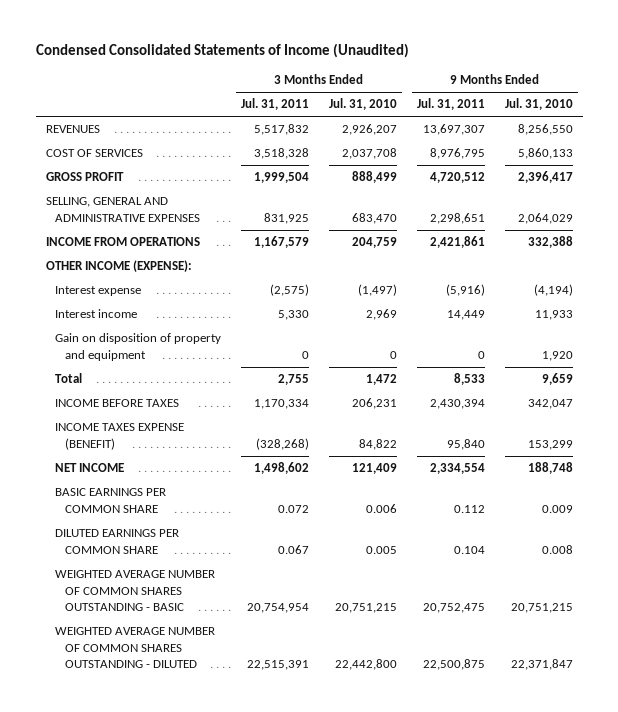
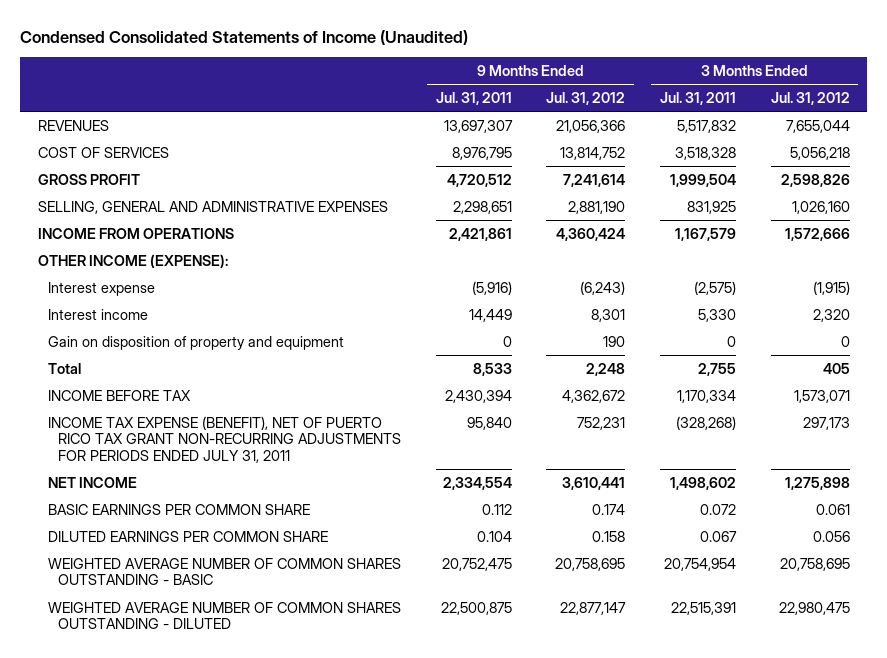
- | 3 Months Ended Jul. 31, 2011 | 3 Months Ended Jul. 31, 2010 | 9 Months Ended Jul. 31, 2011 | 9 Months Ended Jul. 31, 2010
+ | 9 Months Ended Jul. 31, 2011 | 9 Months Ended Jul. 31, 2012 | 3 Months Ended Jul. 31, 2011 | 3 Months Ended Jul. 31, 2012
- INCOME BEFORE TAXES | 1,170,334 | 206,231 | 2,430,394 | 342,047
- INCOME TAXES EXPENSE (BENEFIT) | (328,268) | 84,822 | 95,840 | 153,299
+ INCOME BEFORE TAX | 2,430,394 | 4,362,672 | 1,170,334 | 1,573,071
+ INCOME TAX EXPENSE (BENEFIT), NET OF PUERTO RICO TAX GRANT NON-RECURRING ADJUSTMENTS FOR PERIODS ENDED JULY 31, 2011 | 95,840 | 752,231 | (328,268) | 297,173

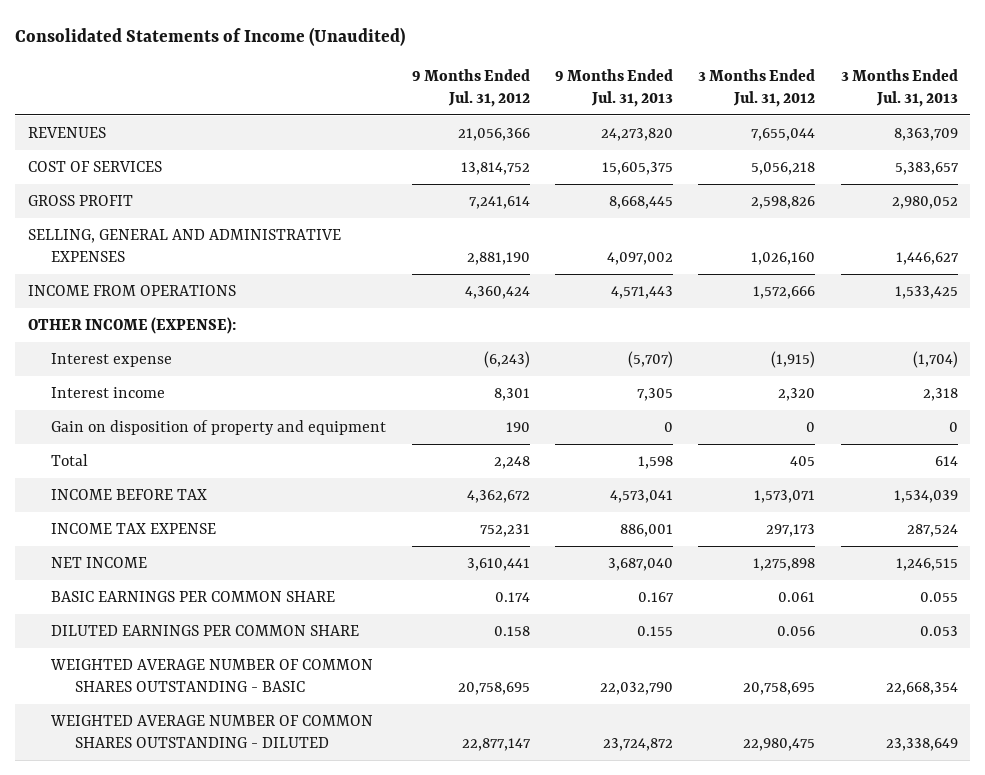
- Condensed Consolidated Statements of Income (Unaudited)
+ Consolidated Statements of Income (Unaudited)
- | 9 Months Ended Jul. 31, 2011 | 9 Months Ended Jul. 31, 2012 | 3 Months Ended Jul. 31, 2011 | 3 Months Ended Jul. 31, 2012
+ | 9 Months Ended Jul. 31, 2012 | 9 Months Ended Jul. 31, 2013 | 3 Months Ended Jul. 31, 2012 | 3 Months Ended Jul. 31, 2013
- INCOME TAX EXPENSE (BENEFIT), NET OF PUERTO RICO TAX GRANT NON-RECURRING ADJUSTMENTS FOR PERIODS ENDED JULY 31, 2011 | 95,840 | 752,231 | (328,268) | 297,173
+ INCOME TAX EXPENSE | 752,231 | 886,001 | 297,173 | 287,524

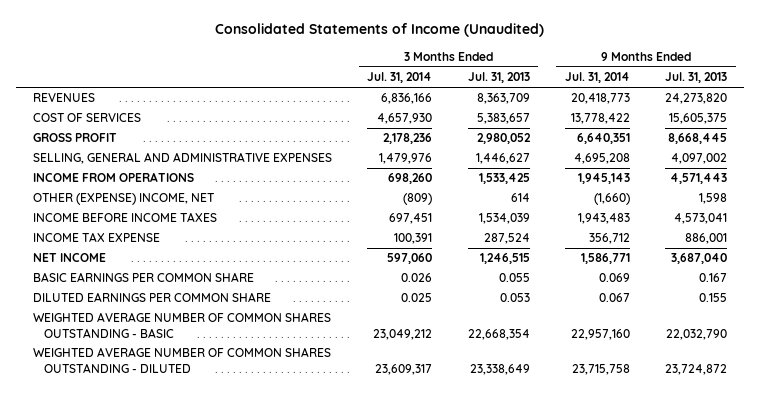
- | 9 Months Ended Jul. 31, 2012 | 9 Months Ended Jul. 31, 2013 | 3 Months Ended Jul. 31, 2012 | 3 Months Ended Jul. 31, 2013
+ | 3 Months Ended Jul. 31, 2014 | 3 Months Ended Jul. 31, 2013 | 9 Months Ended Jul. 31, 2014 | 9 Months Ended Jul. 31, 2013
- OTHER INCOME (EXPENSE):
- Interest expense | (6,243) | (5,707) | (1,915) | (1,704)
- Interest income | 8,301 | 7,305 | 2,320 | 2,318
- Gain on disposition of property and equipment | 190 | 0 | 0 | 0
- Total | 2,248 | 1,598 | 405 | 614
- INCOME BEFORE TAX | 4,362,672 | 4,573,041 | 1,573,071 | 1,534,039
+ OTHER (EXPENSE) INCOME, NET | (809) | 614 | (1,660) | 1,598
+ INCOME BEFORE INCOME TAXES | 697,451 | 1,534,039 | 1,943,483 | 4,573,041

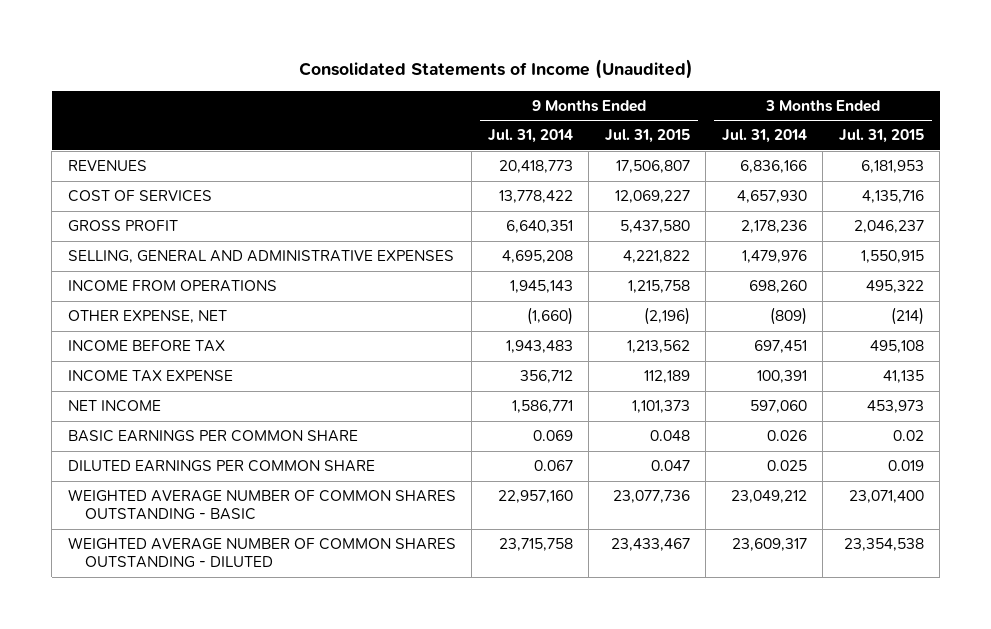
- | 3 Months Ended Jul. 31, 2014 | 3 Months Ended Jul. 31, 2013 | 9 Months Ended Jul. 31, 2014 | 9 Months Ended Jul. 31, 2013
+ | 9 Months Ended Jul. 31, 2014 | 9 Months Ended Jul. 31, 2015 | 3 Months Ended Jul. 31, 2014 | 3 Months Ended Jul. 31, 2015
- OTHER (EXPENSE) INCOME, NET | (809) | 614 | (1,660) | 1,598
- INCOME BEFORE INCOME TAXES | 697,451 | 1,534,039 | 1,943,483 | 4,573,041
+ OTHER EXPENSE, NET | (1,660) | (2,196) | (809) | (214)
+ INCOME BEFORE TAX | 1,943,483 | 1,213,562 | 697,451 | 495,108

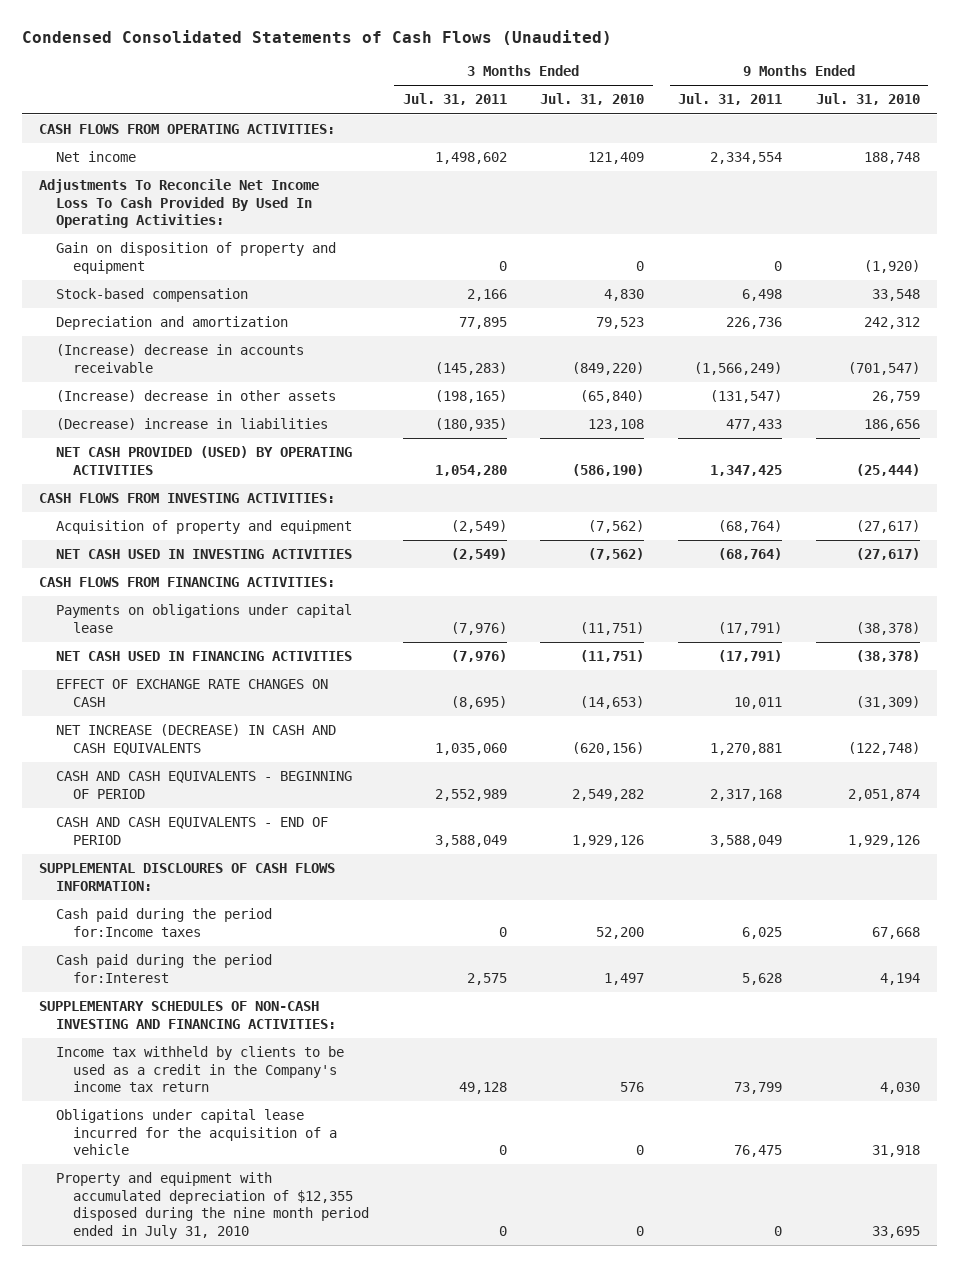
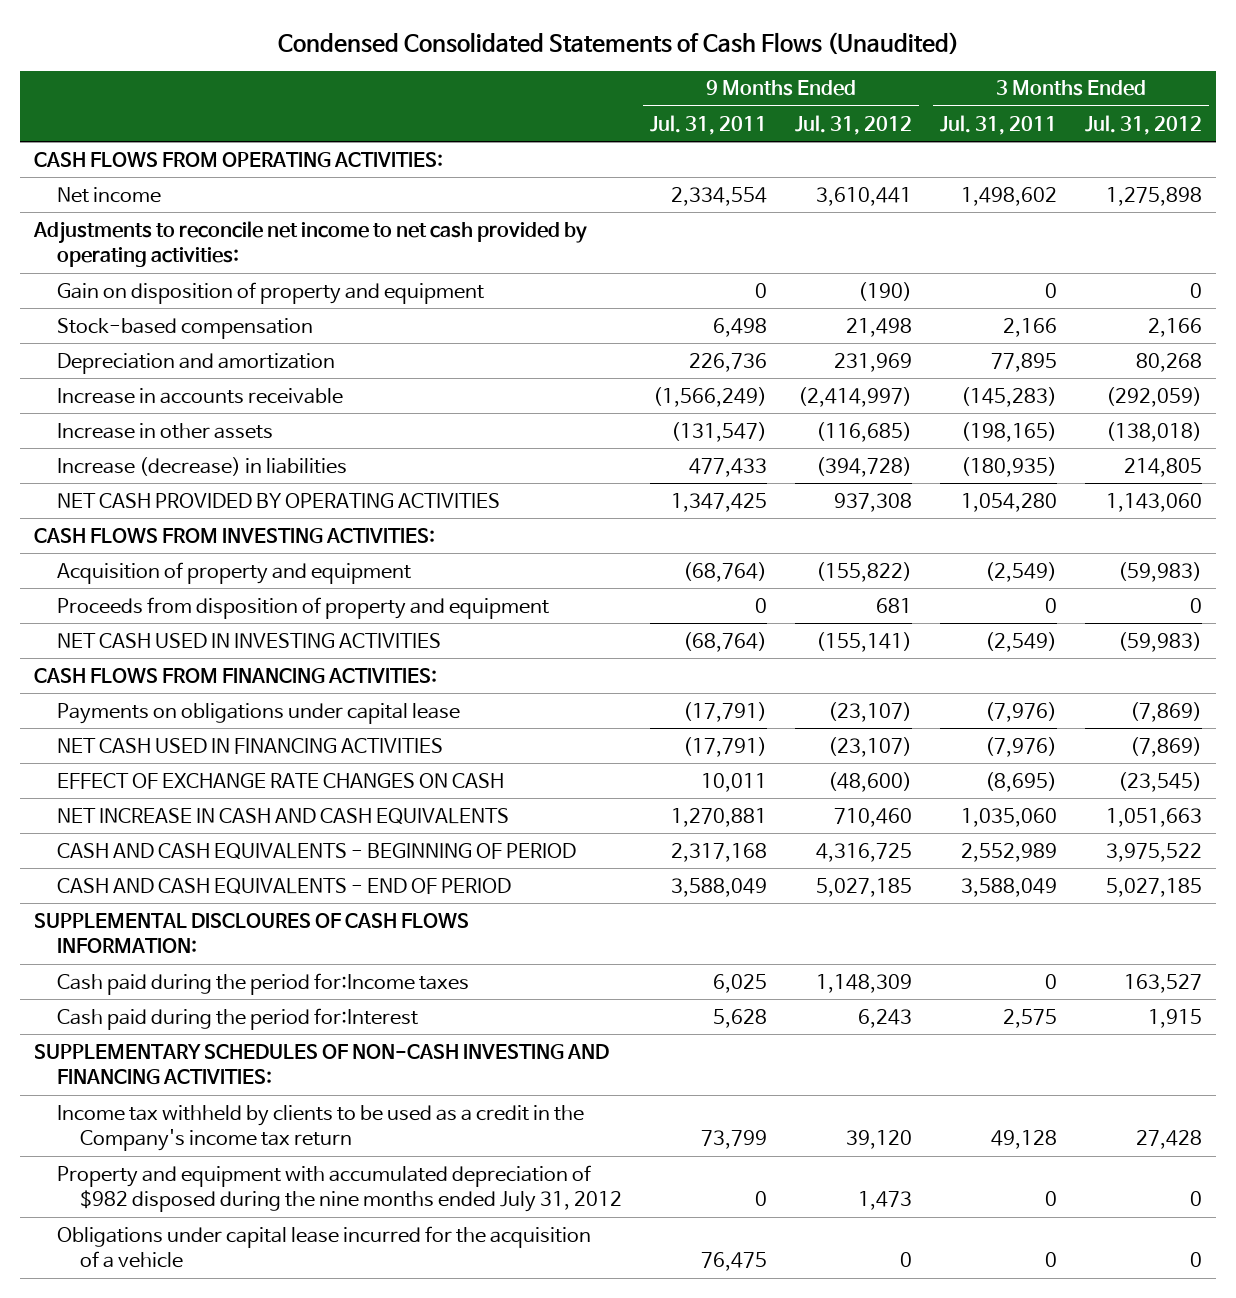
- | 3 Months Ended Jul. 31, 2011 | 3 Months Ended Jul. 31, 2010 | 9 Months Ended Jul. 31, 2011 | 9 Months Ended Jul. 31, 2010
+ | 9 Months Ended Jul. 31, 2011 | 9 Months Ended Jul. 31, 2012 | 3 Months Ended Jul. 31, 2011 | 3 Months Ended Jul. 31, 2012
- Adjustments To Reconcile Net Income Loss To Cash Provided By Used In Operating Activities:
+ Adjustments to reconcile net income to net cash provided by operating activities:
- (Increase) decrease in accounts receivable | (145,283) | (849,220) | (1,566,249) | (701,547)
- (Increase) decrease in other assets | (198,165) | (65,840) | (131,547) | 26,759
- (Decrease) increase in liabilities | (180,935) | 123,108 | 477,433 | 186,656
- NET CASH PROVIDED (USED) BY OPERATING ACTIVITIES | 1,054,280 | (586,190) | 1,347,425 | (25,444)
+ Increase in accounts receivable | (1,566,249) | (2,414,997) | (145,283) | (292,059)
+ Increase in other assets | (131,547) | (116,685) | (198,165) | (138,018)
+ Increase (decrease) in liabilities | 477,433 | (394,728) | (180,935) | 214,805
+ NET CASH PROVIDED BY OPERATING ACTIVITIES | 1,347,425 | 937,308 | 1,054,280 | 1,143,060
+ Proceeds from disposition of property and equipment | 0 | 681 | 0 | 0
- NET INCREASE (DECREASE) IN CASH AND CASH EQUIVALENTS | 1,035,060 | (620,156) | 1,270,881 | (122,748)
+ NET INCREASE IN CASH AND CASH EQUIVALENTS | 1,270,881 | 710,460 | 1,035,060 | 1,051,663
+ Property and equipment with accumulated depreciation of $982 disposed during the nine months ended July 31, 2012 | 0 | 1,473 | 0 | 0
- Property and equipment with accumulated depreciation of $12,355 disposed during the nine month period ended in July 31, 2010 | 0 | 0 | 0 | 33,695

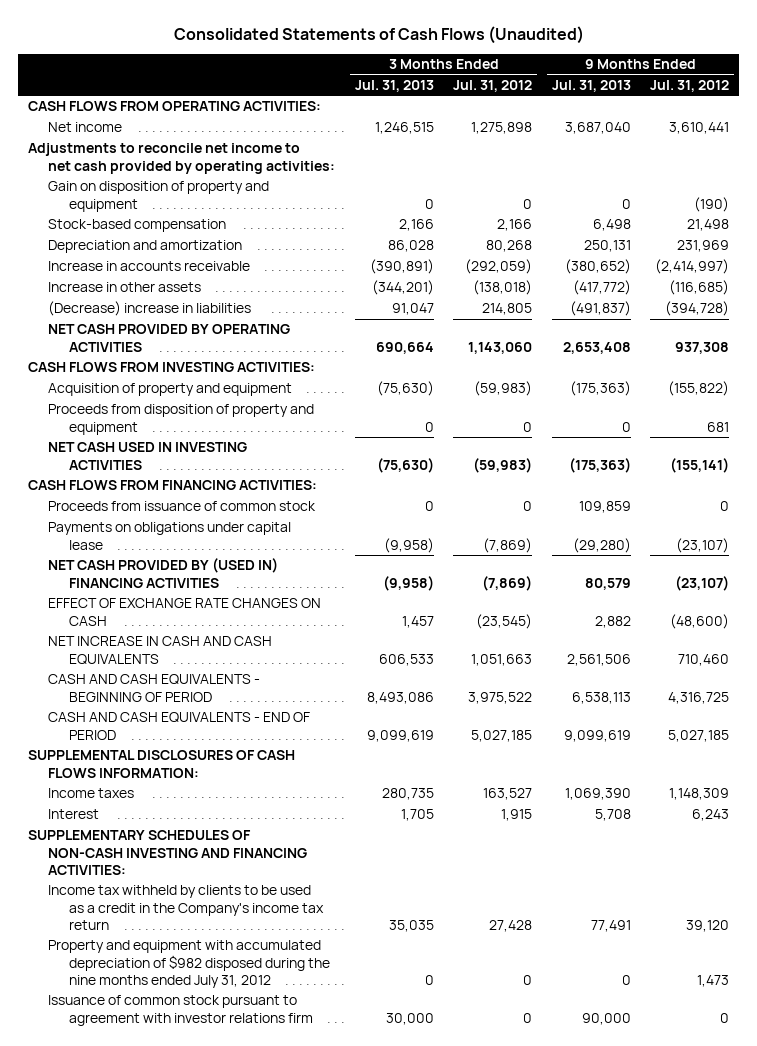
- Condensed Consolidated Statements of Cash Flows (Unaudited)
+ Consolidated Statements of Cash Flows (Unaudited)
- | 9 Months Ended Jul. 31, 2011 | 9 Months Ended Jul. 31, 2012 | 3 Months Ended Jul. 31, 2011 | 3 Months Ended Jul. 31, 2012
+ | 3 Months Ended Jul. 31, 2013 | 3 Months Ended Jul. 31, 2012 | 9 Months Ended Jul. 31, 2013 | 9 Months Ended Jul. 31, 2012
- Increase (decrease) in liabilities | 477,433 | (394,728) | (180,935) | 214,805
+ (Decrease) increase in liabilities | 91,047 | 214,805 | (491,837) | (394,728)
+ Proceeds from issuance of common stock | 0 | 0 | 109,859 | 0
- NET CASH USED IN FINANCING ACTIVITIES | (17,791) | (23,107) | (7,976) | (7,869)
+ NET CASH PROVIDED BY (USED IN) FINANCING ACTIVITIES | (9,958) | (7,869) | 80,579 | (23,107)
- SUPPLEMENTAL DISCLOURES OF CASH FLOWS INFORMATION:
- Cash paid during the period for:Income taxes | 6,025 | 1,148,309 | 0 | 163,527
- Cash paid during the period for:Interest | 5,628 | 6,243 | 2,575 | 1,915
+ SUPPLEMENTAL DISCLOSURES OF CASH FLOWS INFORMATION:
+ Income taxes | 280,735 | 163,527 | 1,069,390 | 1,148,309
+ Interest | 1,705 | 1,915 | 5,708 | 6,243
- Obligations under capital lease incurred for the acquisition of a vehicle | 76,475 | 0 | 0 | 0
+ Issuance of common stock pursuant to agreement with investor relations firm | 30,000 | 0 | 90,000 | 0

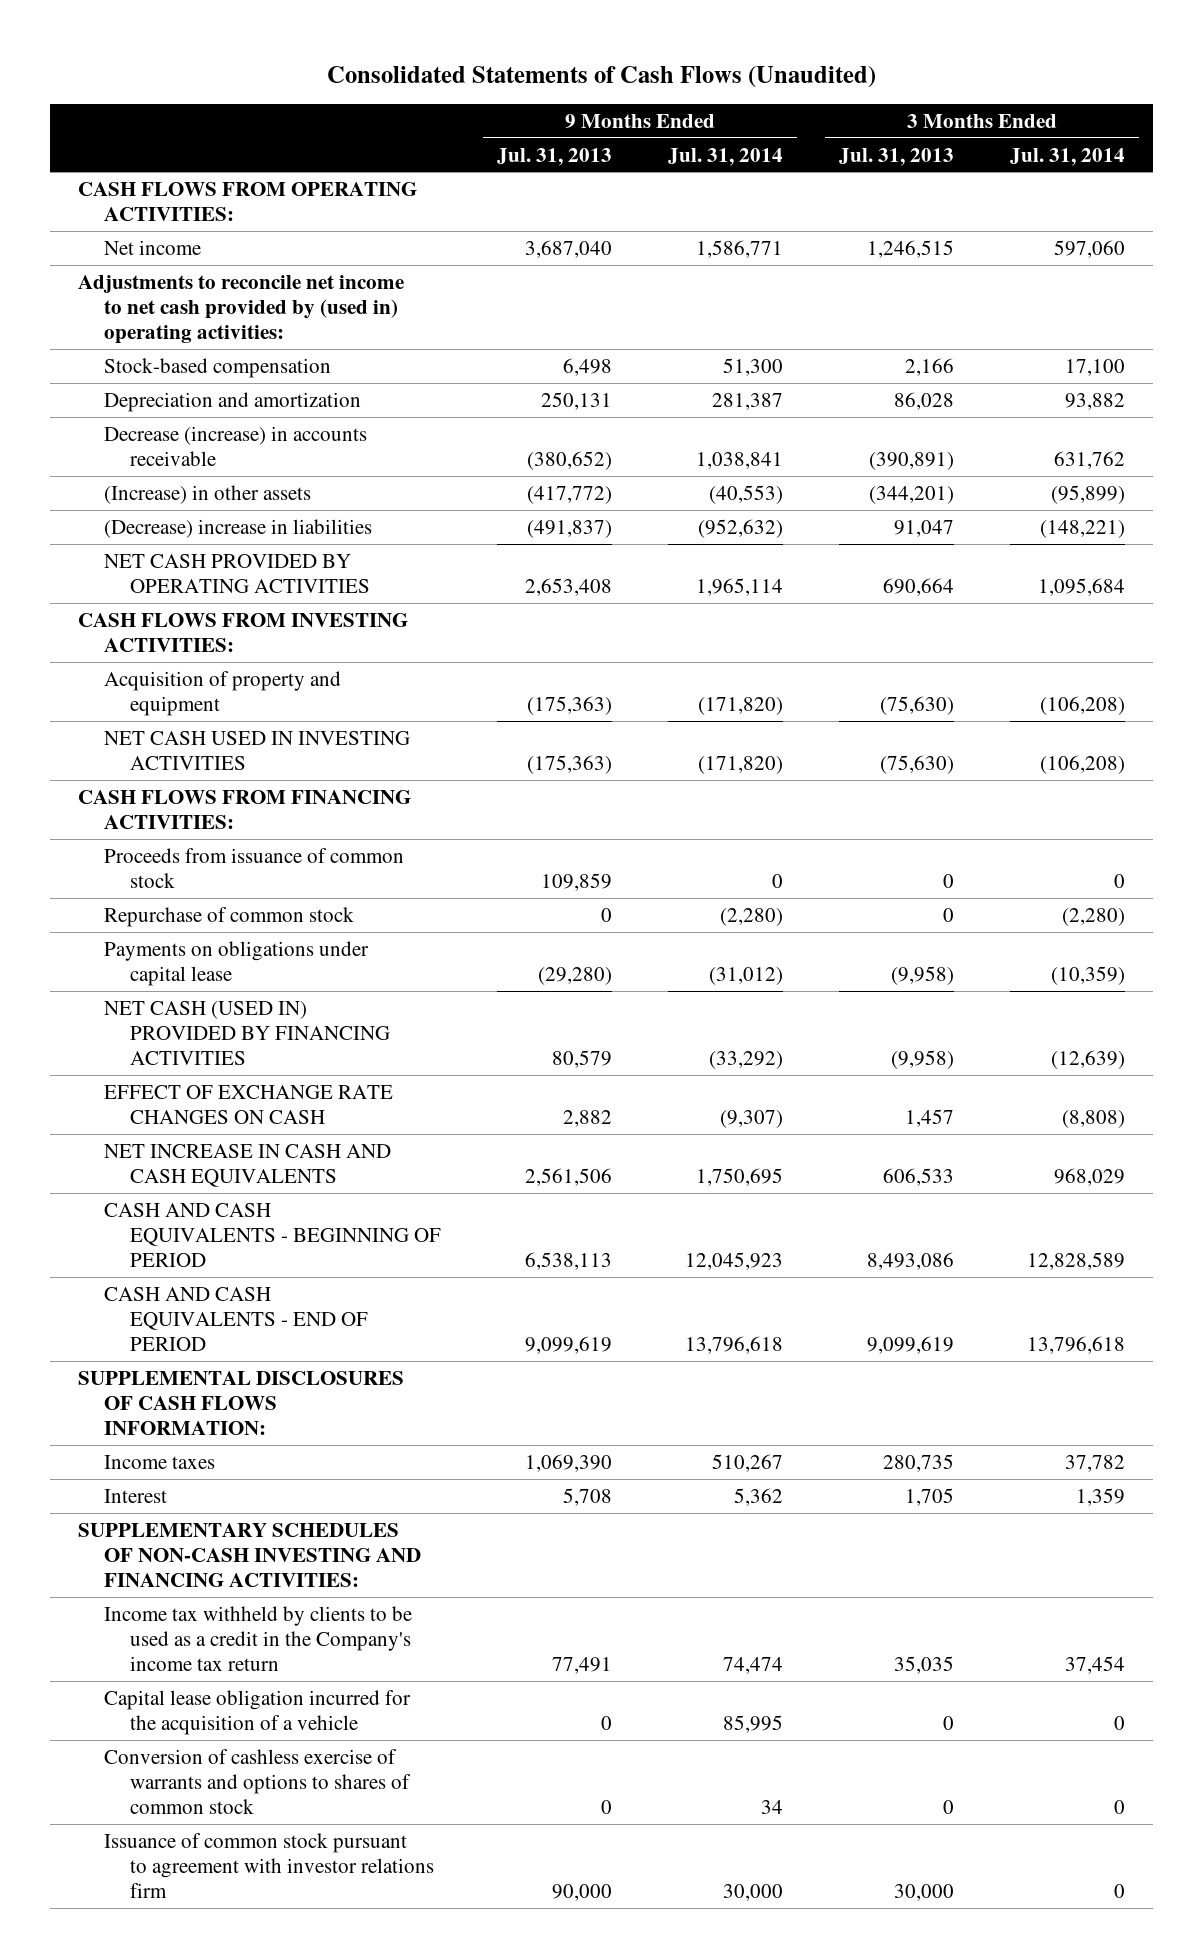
- | 3 Months Ended Jul. 31, 2013 | 3 Months Ended Jul. 31, 2012 | 9 Months Ended Jul. 31, 2013 | 9 Months Ended Jul. 31, 2012
+ | 9 Months Ended Jul. 31, 2013 | 9 Months Ended Jul. 31, 2014 | 3 Months Ended Jul. 31, 2013 | 3 Months Ended Jul. 31, 2014
- Adjustments to reconcile net income to net cash provided by operating activities:
- Gain on disposition of property and equipment | 0 | 0 | 0 | (190)
+ Adjustments to reconcile net income to net cash provided by (used in) operating activities:
- Increase in accounts receivable | (390,891) | (292,059) | (380,652) | (2,414,997)
- Increase in other assets | (344,201) | (138,018) | (417,772) | (116,685)
+ Decrease (increase) in accounts receivable | (380,652) | 1,038,841 | (390,891) | 631,762
+ (Increase) in other assets | (417,772) | (40,553) | (344,201) | (95,899)
- Proceeds from disposition of property and equipment | 0 | 0 | 0 | 681
+ Repurchase of common stock | 0 | (2,280) | 0 | (2,280)
- NET CASH PROVIDED BY (USED IN) FINANCING ACTIVITIES | (9,958) | (7,869) | 80,579 | (23,107)
+ NET CASH (USED IN) PROVIDED BY FINANCING ACTIVITIES | 80,579 | (33,292) | (9,958) | (12,639)
- Property and equipment with accumulated depreciation of $982 disposed during the nine months ended July 31, 2012 | 0 | 0 | 0 | 1,473
+ Capital lease obligation incurred for the acquisition of a vehicle | 0 | 85,995 | 0 | 0
+ Conversion of cashless exercise of warrants and options to shares of common stock | 0 | 34 | 0 | 0

